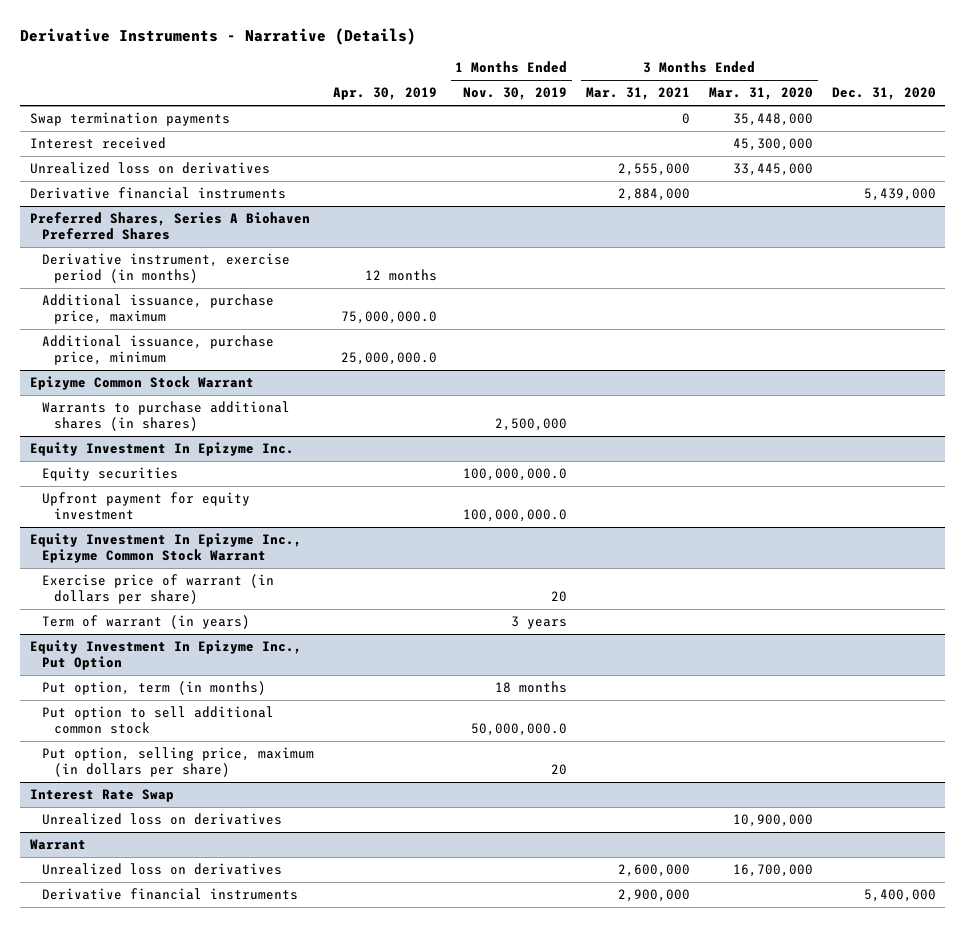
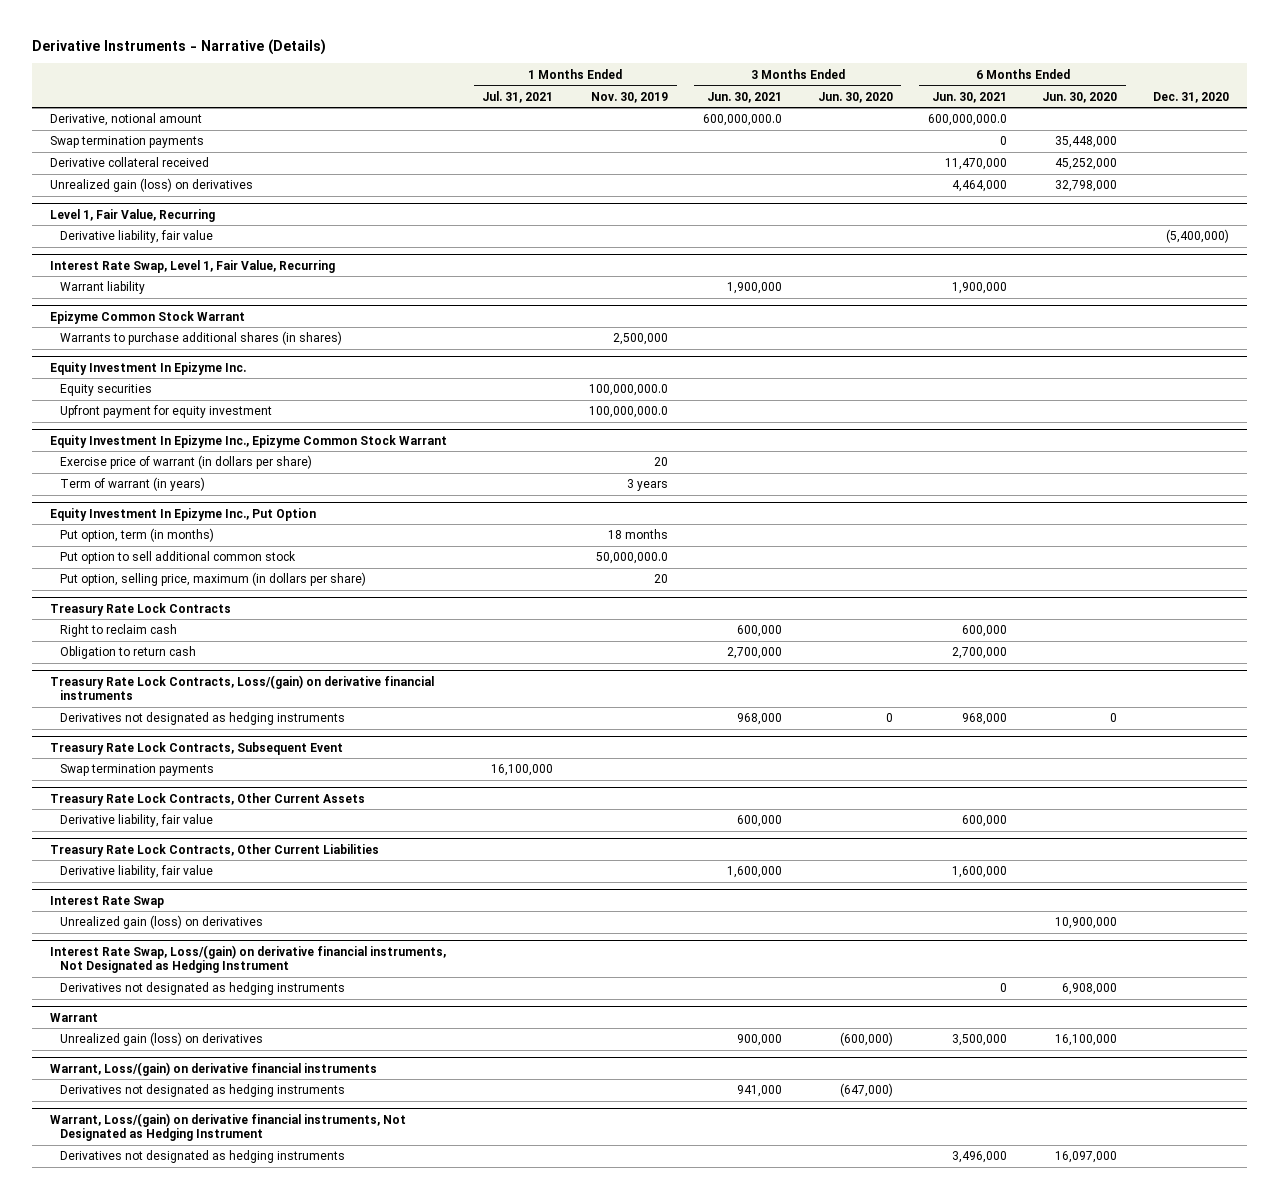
- | Apr. 30, 2019 | 1 Months Ended Nov. 30, 2019 | 3 Months Ended Mar. 31, 2021 | 3 Months Ended Mar. 31, 2020 | Dec. 31, 2020
+ | 1 Months Ended Jul. 31, 2021 | 1 Months Ended Nov. 30, 2019 | 3 Months Ended Jun. 30, 2021 | 3 Months Ended Jun. 30, 2020 | 6 Months Ended Jun. 30, 2021 | 6 Months Ended Jun. 30, 2020 | Dec. 31, 2020
+ Derivative, notional amount | | | 600,000,000.0 | | 600,000,000.0 | |
- Interest received | | | | 45,300,000 |
- Unrealized loss on derivatives | | | 2,555,000 | 33,445,000 |
- Derivative financial instruments | | | 2,884,000 | | 5,439,000
- Preferred Shares, Series A Biohaven Preferred Shares
- Derivative instrument, exercise period (in months) | 12 months | | | |
- Additional issuance, purchase price, maximum | 75,000,000.0 | | | |
- Additional issuance, purchase price, minimum | 25,000,000.0 | | | |
+ Derivative collateral received | | | | | 11,470,000 | 45,252,000 |
+ Unrealized gain (loss) on derivatives | | | | | 4,464,000 | 32,798,000 |
+ Level 1, Fair Value, Recurring
+ Derivative liability, fair value | | | | | | | (5,400,000)
+ Interest Rate Swap, Level 1, Fair Value, Recurring
+ Warrant liability | | | 1,900,000 | | 1,900,000 | |
+ Treasury Rate Lock Contracts
+ Right to reclaim cash | | | 600,000 | | 600,000 | |
+ Obligation to return cash | | | 2,700,000 | | 2,700,000 | |
+ Treasury Rate Lock Contracts, Loss/(gain) on derivative financial instruments
+ Derivatives not designated as hedging instruments | | | 968,000 | 0 | 968,000 | 0 |
+ Treasury Rate Lock Contracts, Subsequent Event
+ Swap termination payments | 16,100,000 | | | | | |
+ Treasury Rate Lock Contracts, Other Current Assets
+ Derivative liability, fair value | | | 600,000 | | 600,000 | |
+ Treasury Rate Lock Contracts, Other Current Liabilities
+ Derivative liability, fair value | | | 1,600,000 | | 1,600,000 | |
@ Interest Rate Swap
- Unrealized loss on derivatives | | | | 10,900,000 |
+ Unrealized gain (loss) on derivatives | | | | | | 10,900,000 |
+ Interest Rate Swap, Loss/(gain) on derivative financial instruments, Not Designated as Hedging Instrument
+ Derivatives not designated as hedging instruments | | | | | 0 | 6,908,000 |
@ Warrant
- Unrealized loss on derivatives | | | 2,600,000 | 16,700,000 |
- Derivative financial instruments | | | 2,900,000 | | 5,400,000
+ Unrealized gain (loss) on derivatives | | | 900,000 | (600,000) | 3,500,000 | 16,100,000 |
+ Warrant, Loss/(gain) on derivative financial instruments
+ Derivatives not designated as hedging instruments | | | 941,000 | (647,000) | | |
+ Warrant, Loss/(gain) on derivative financial instruments, Not Designated as Hedging Instrument
+ Derivatives not designated as hedging instruments | | | | | 3,496,000 | 16,097,000 |

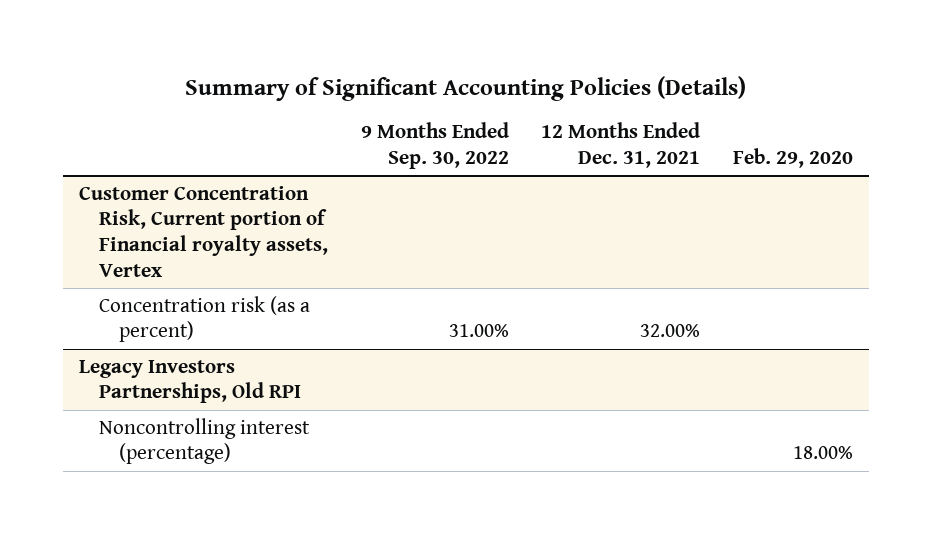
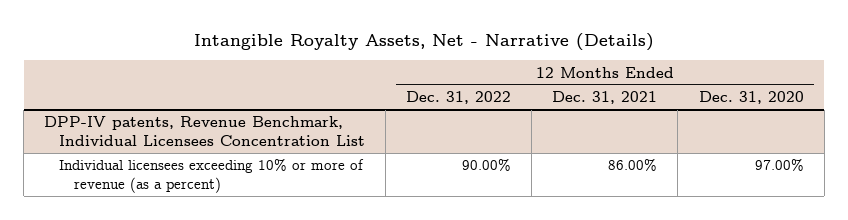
- Summary of Significant Accounting Policies (Details)
+ Intangible Royalty Assets, Net - Narrative (Details)
- | 9 Months Ended Sep. 30, 2022 | 12 Months Ended Dec. 31, 2021 | Feb. 29, 2020
+ | 12 Months Ended Dec. 31, 2022 | 12 Months Ended Dec. 31, 2021 | 12 Months Ended Dec. 31, 2020
- Customer Concentration Risk, Current portion of Financial royalty assets, Vertex
- Concentration risk (as a percent) | 31.00% | 32.00% |
- Legacy Investors Partnerships, Old RPI
- Noncontrolling interest (percentage) | | | 18.00%
+ DPP-IV patents, Revenue Benchmark, Individual Licensees Concentration List
+ Individual licensees exceeding 10% or more of revenue (as a percent) | 90.00% | 86.00% | 97.00%

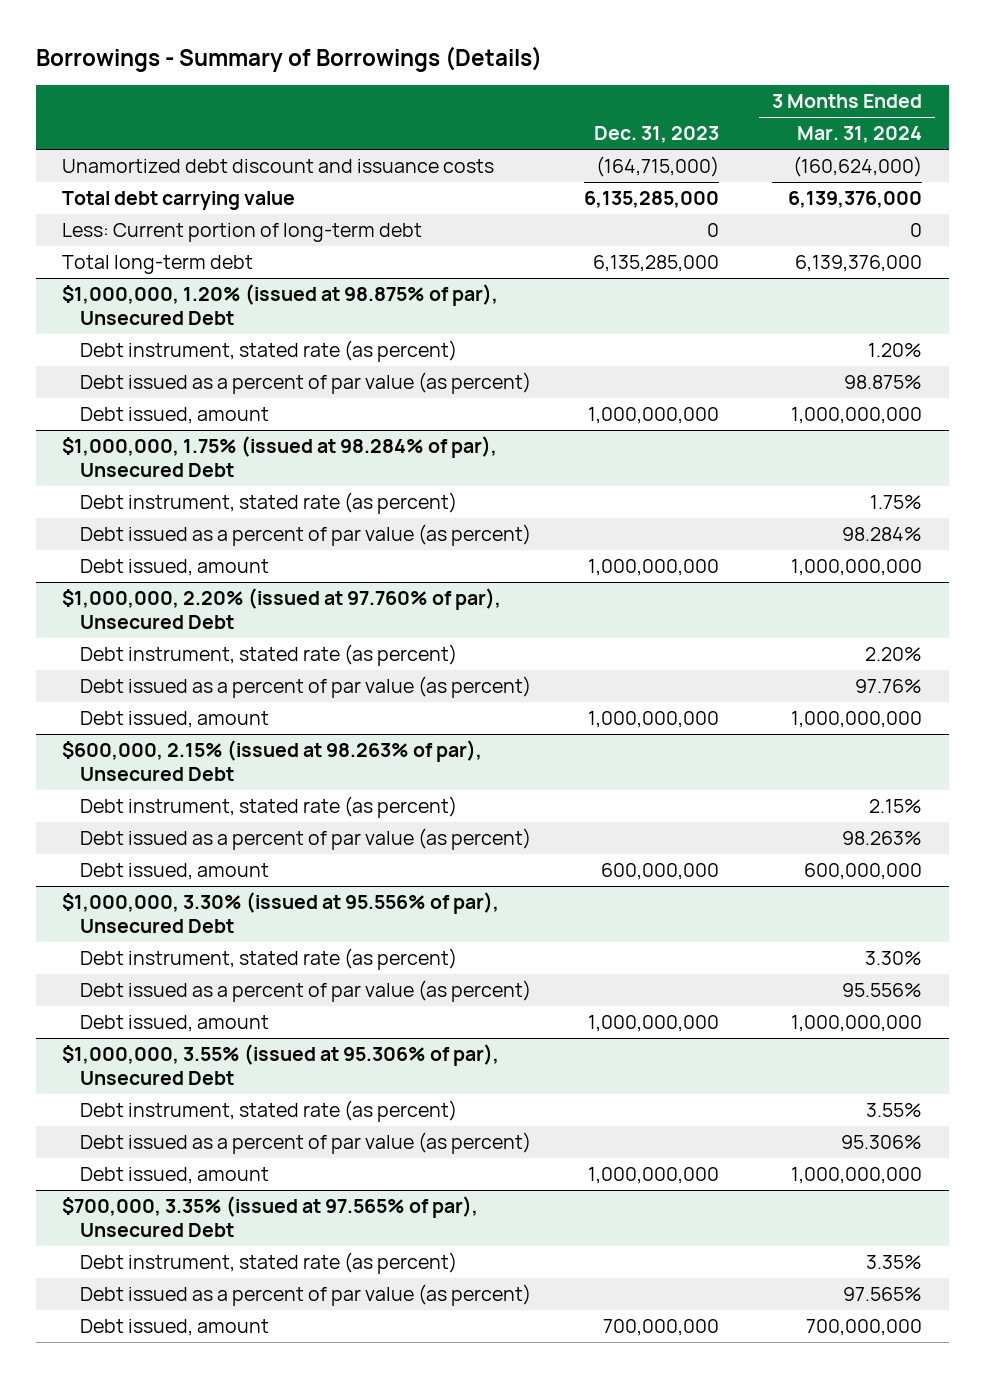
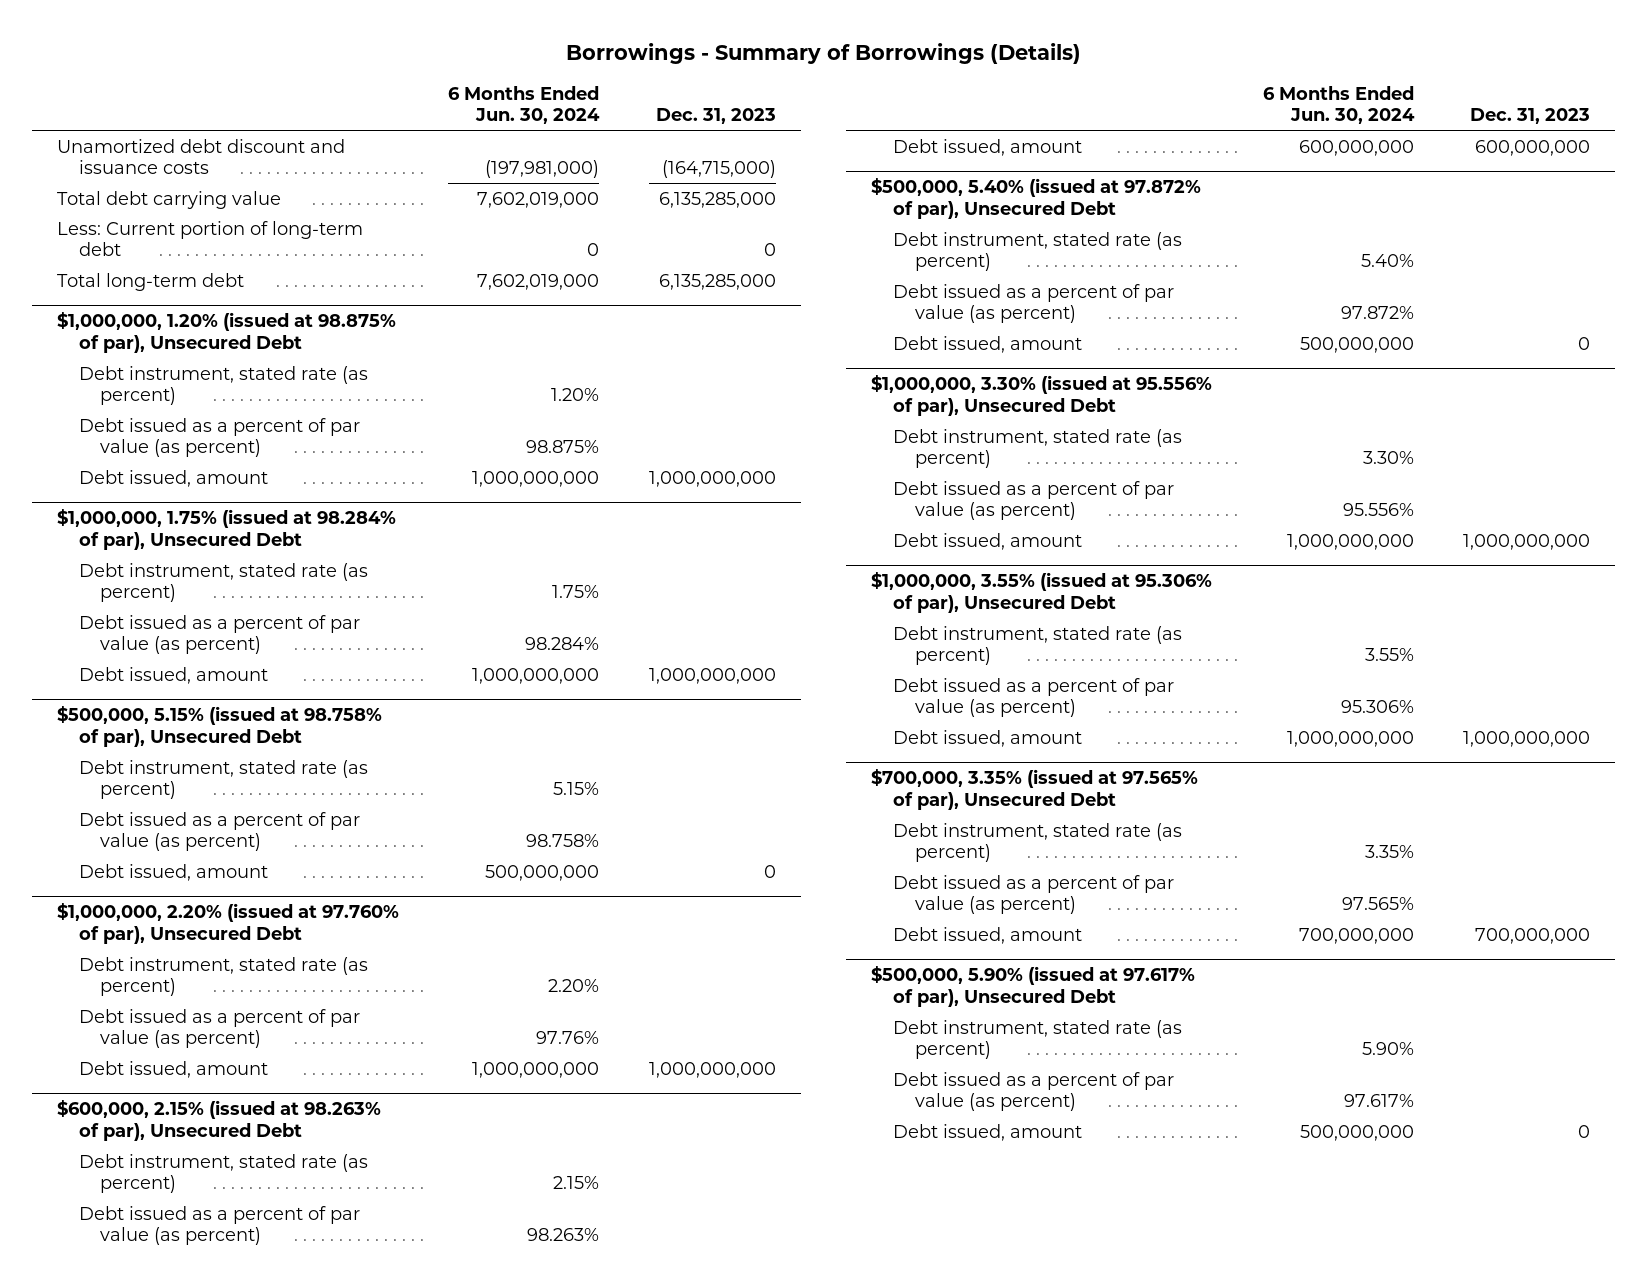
- | Dec. 31, 2023 | 3 Months Ended Mar. 31, 2024
+ | 6 Months Ended Jun. 30, 2024 | Dec. 31, 2023
+ $500,000, 5.15% (issued at 98.758% of par), Unsecured Debt
+ Debt instrument, stated rate (as percent) | 5.15% |
+ Debt issued as a percent of par value (as percent) | 98.758% |
+ Debt issued, amount | 500,000,000 | 0
+ $500,000, 5.40% (issued at 97.872% of par), Unsecured Debt
+ Debt instrument, stated rate (as percent) | 5.40% |
+ Debt issued as a percent of par value (as percent) | 97.872% |
+ Debt issued, amount | 500,000,000 | 0
+ $500,000, 5.90% (issued at 97.617% of par), Unsecured Debt
+ Debt instrument, stated rate (as percent) | 5.90% |
+ Debt issued as a percent of par value (as percent) | 97.617% |
+ Debt issued, amount | 500,000,000 | 0

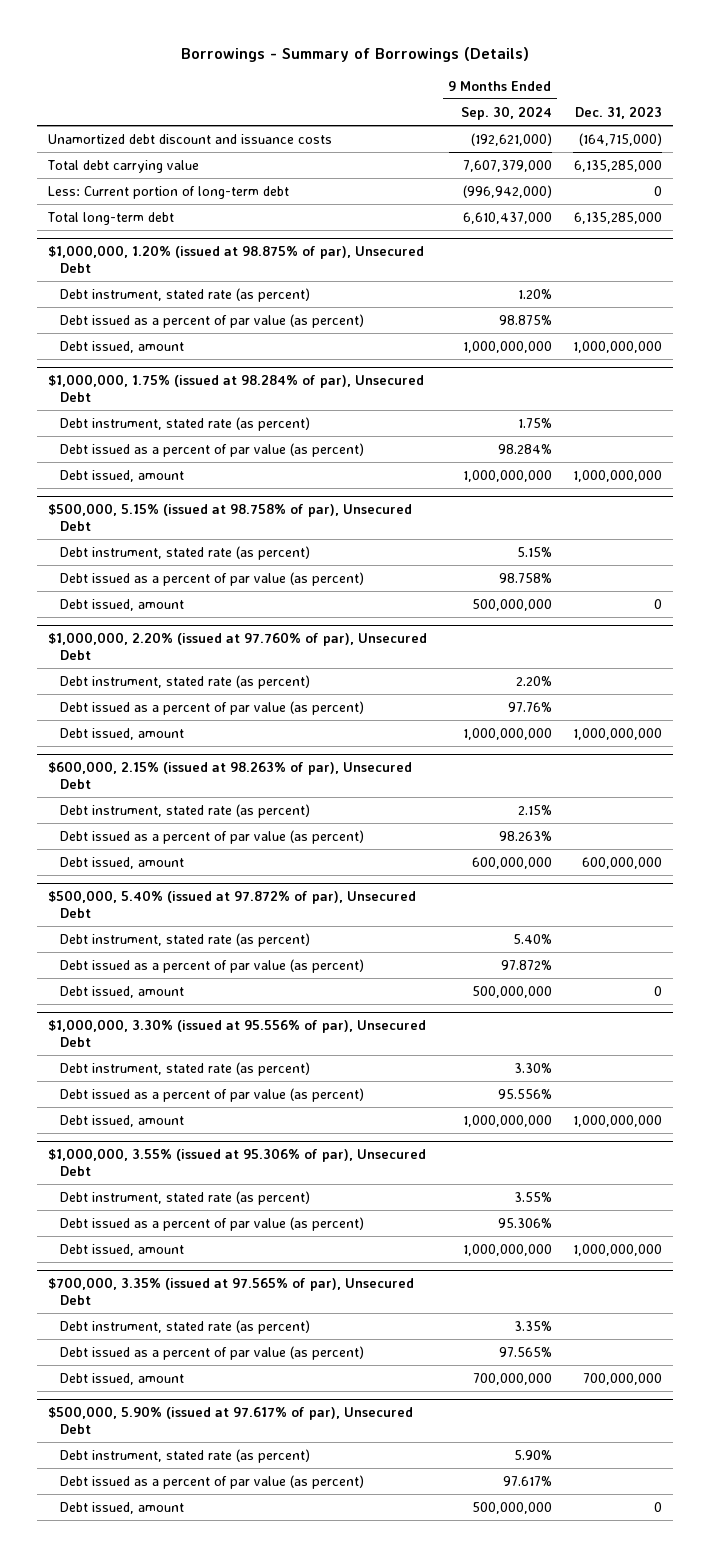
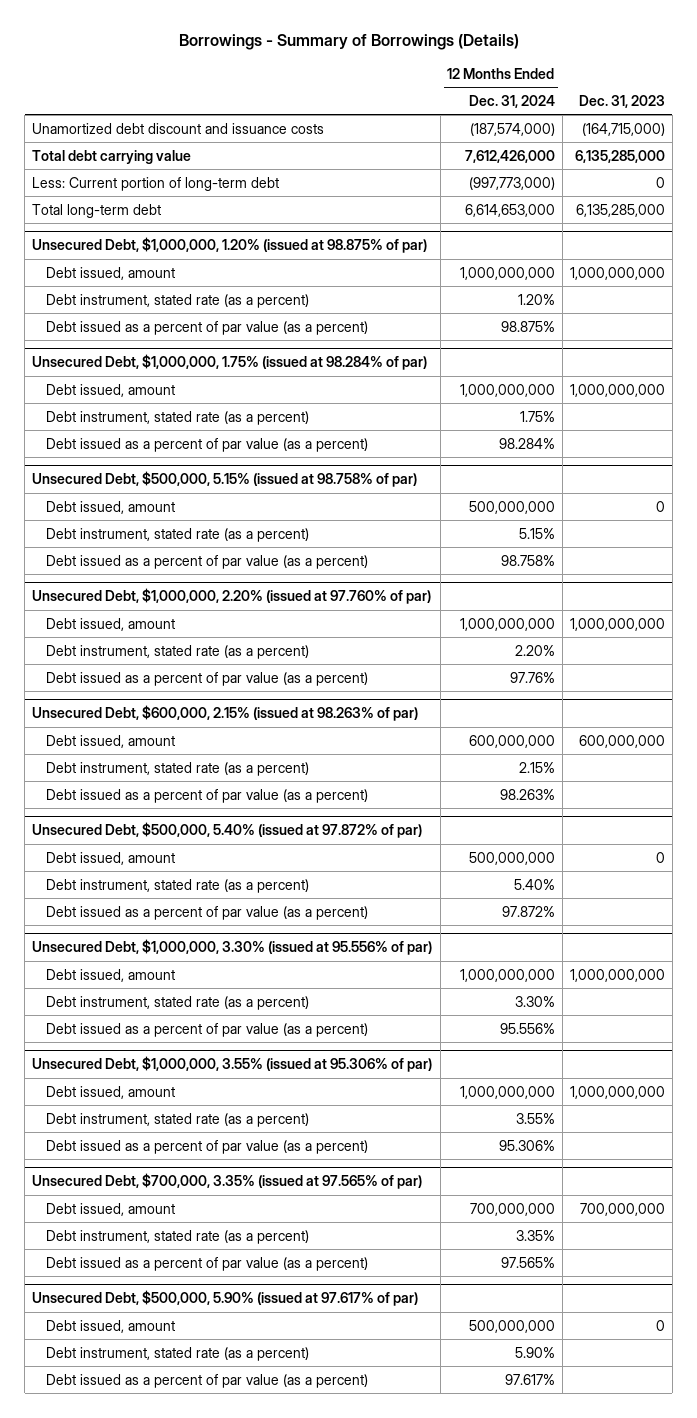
- | 9 Months Ended Sep. 30, 2024 | Dec. 31, 2023
+ | 12 Months Ended Dec. 31, 2024 | Dec. 31, 2023
- $1,000,000, 1.20% (issued at 98.875% of par), Unsecured Debt
- Debt instrument, stated rate (as percent) | 1.20% |
- Debt issued as a percent of par value (as percent) | 98.875% |
+ Unsecured Debt, $1,000,000, 1.20% (issued at 98.875% of par)
- $1,000,000, 1.75% (issued at 98.284% of par), Unsecured Debt
- Debt instrument, stated rate (as percent) | 1.75% |
- Debt issued as a percent of par value (as percent) | 98.284% |
+ Debt instrument, stated rate (as a percent) | 1.20% |
+ Debt issued as a percent of par value (as a percent) | 98.875% |
+ Unsecured Debt, $1,000,000, 1.75% (issued at 98.284% of par)
- $500,000, 5.15% (issued at 98.758% of par), Unsecured Debt
- Debt instrument, stated rate (as percent) | 5.15% |
- Debt issued as a percent of par value (as percent) | 98.758% |
+ Debt instrument, stated rate (as a percent) | 1.75% |
+ Debt issued as a percent of par value (as a percent) | 98.284% |
+ Unsecured Debt, $500,000, 5.15% (issued at 98.758% of par)
- $1,000,000, 2.20% (issued at 97.760% of par), Unsecured Debt
- Debt instrument, stated rate (as percent) | 2.20% |
- Debt issued as a percent of par value (as percent) | 97.76% |
+ Debt instrument, stated rate (as a percent) | 5.15% |
+ Debt issued as a percent of par value (as a percent) | 98.758% |
+ Unsecured Debt, $1,000,000, 2.20% (issued at 97.760% of par)
- $600,000, 2.15% (issued at 98.263% of par), Unsecured Debt
- Debt instrument, stated rate (as percent) | 2.15% |
- Debt issued as a percent of par value (as percent) | 98.263% |
+ Debt instrument, stated rate (as a percent) | 2.20% |
+ Debt issued as a percent of par value (as a percent) | 97.76% |
+ Unsecured Debt, $600,000, 2.15% (issued at 98.263% of par)
- $500,000, 5.40% (issued at 97.872% of par), Unsecured Debt
- Debt instrument, stated rate (as percent) | 5.40% |
- Debt issued as a percent of par value (as percent) | 97.872% |
+ Debt instrument, stated rate (as a percent) | 2.15% |
+ Debt issued as a percent of par value (as a percent) | 98.263% |
+ Unsecured Debt, $500,000, 5.40% (issued at 97.872% of par)
- $1,000,000, 3.30% (issued at 95.556% of par), Unsecured Debt
- Debt instrument, stated rate (as percent) | 3.30% |
- Debt issued as a percent of par value (as percent) | 95.556% |
+ Debt instrument, stated rate (as a percent) | 5.40% |
+ Debt issued as a percent of par value (as a percent) | 97.872% |
+ Unsecured Debt, $1,000,000, 3.30% (issued at 95.556% of par)
- $1,000,000, 3.55% (issued at 95.306% of par), Unsecured Debt
- Debt instrument, stated rate (as percent) | 3.55% |
- Debt issued as a percent of par value (as percent) | 95.306% |
+ Debt instrument, stated rate (as a percent) | 3.30% |
+ Debt issued as a percent of par value (as a percent) | 95.556% |
+ Unsecured Debt, $1,000,000, 3.55% (issued at 95.306% of par)
- $700,000, 3.35% (issued at 97.565% of par), Unsecured Debt
- Debt instrument, stated rate (as percent) | 3.35% |
- Debt issued as a percent of par value (as percent) | 97.565% |
+ Debt instrument, stated rate (as a percent) | 3.55% |
+ Debt issued as a percent of par value (as a percent) | 95.306% |
+ Unsecured Debt, $700,000, 3.35% (issued at 97.565% of par)
- $500,000, 5.90% (issued at 97.617% of par), Unsecured Debt
- Debt instrument, stated rate (as percent) | 5.90% |
- Debt issued as a percent of par value (as percent) | 97.617% |
+ Debt instrument, stated rate (as a percent) | 3.35% |
+ Debt issued as a percent of par value (as a percent) | 97.565% |
+ Unsecured Debt, $500,000, 5.90% (issued at 97.617% of par)
+ Debt instrument, stated rate (as a percent) | 5.90% |
+ Debt issued as a percent of par value (as a percent) | 97.617% |

